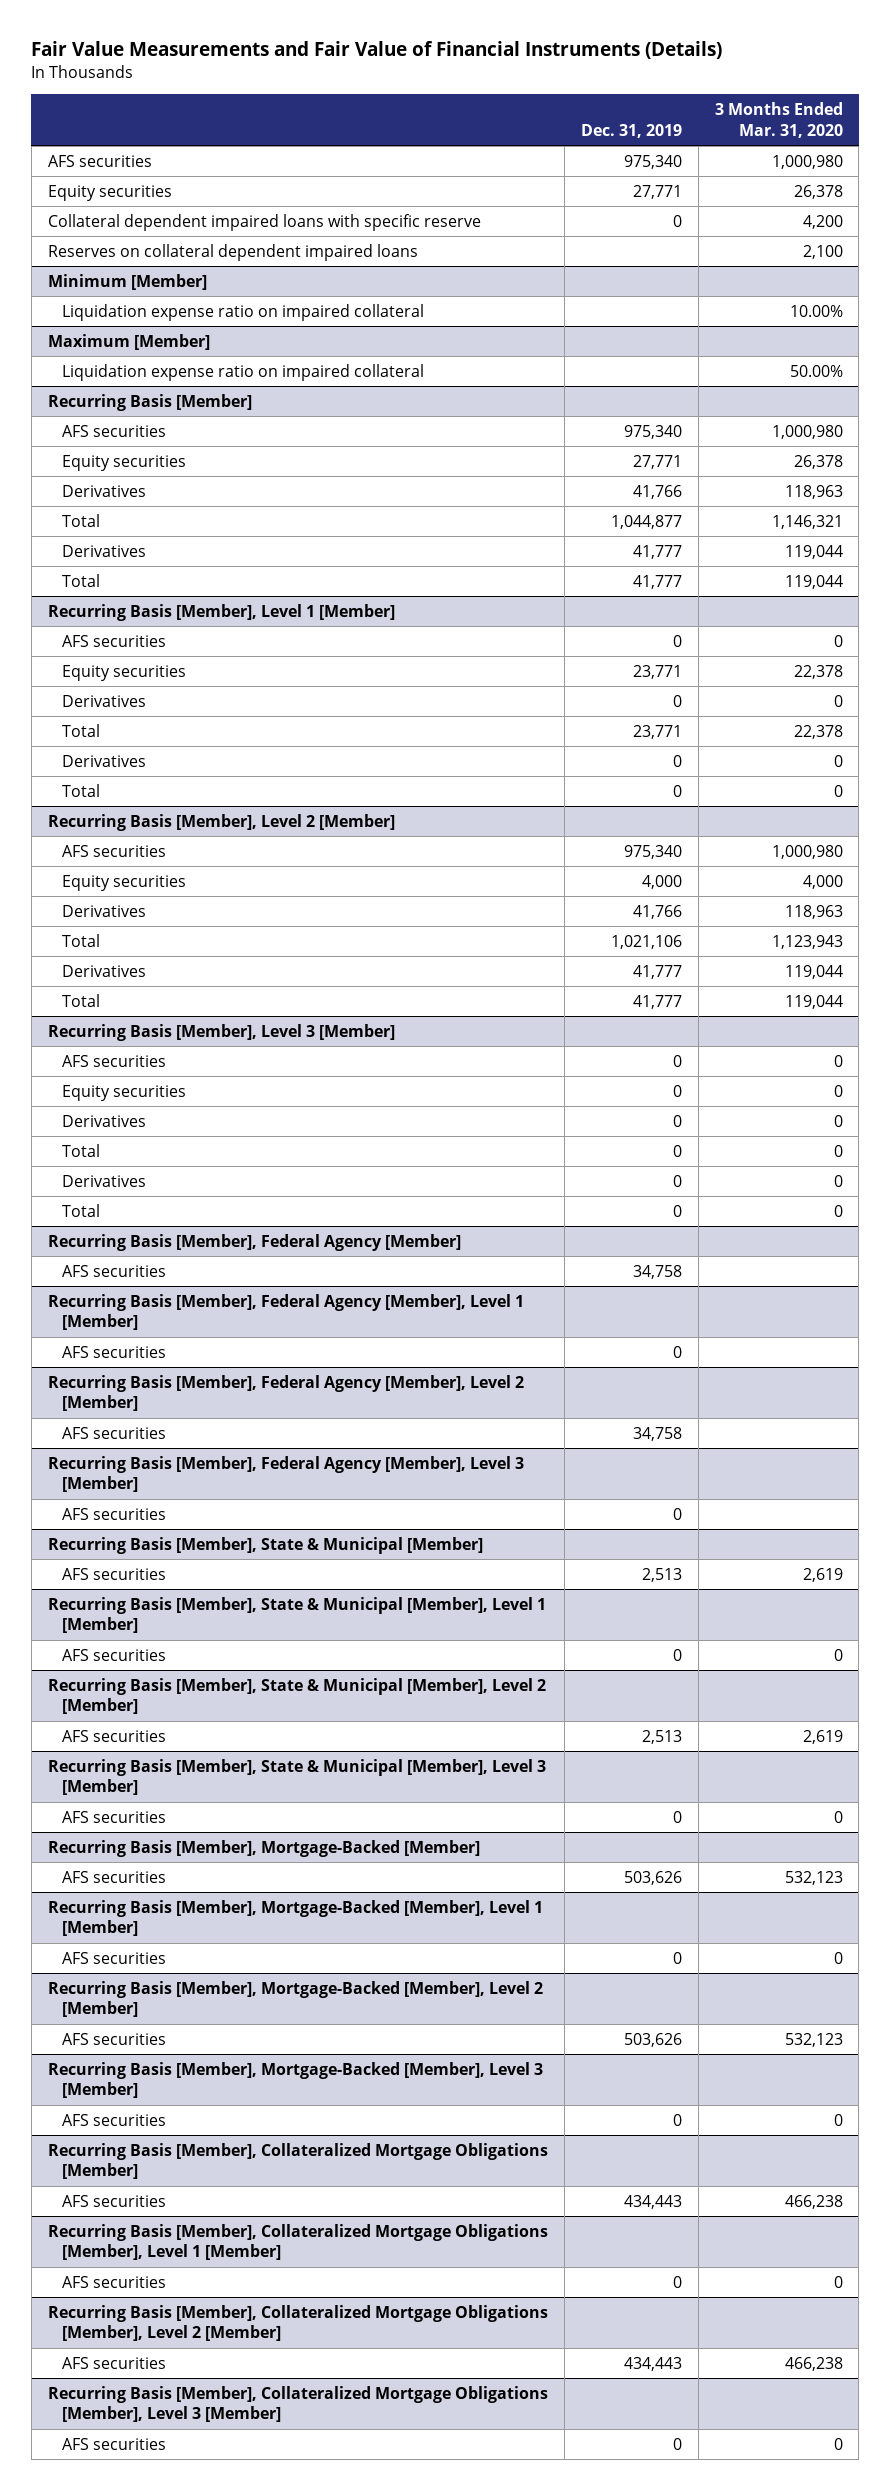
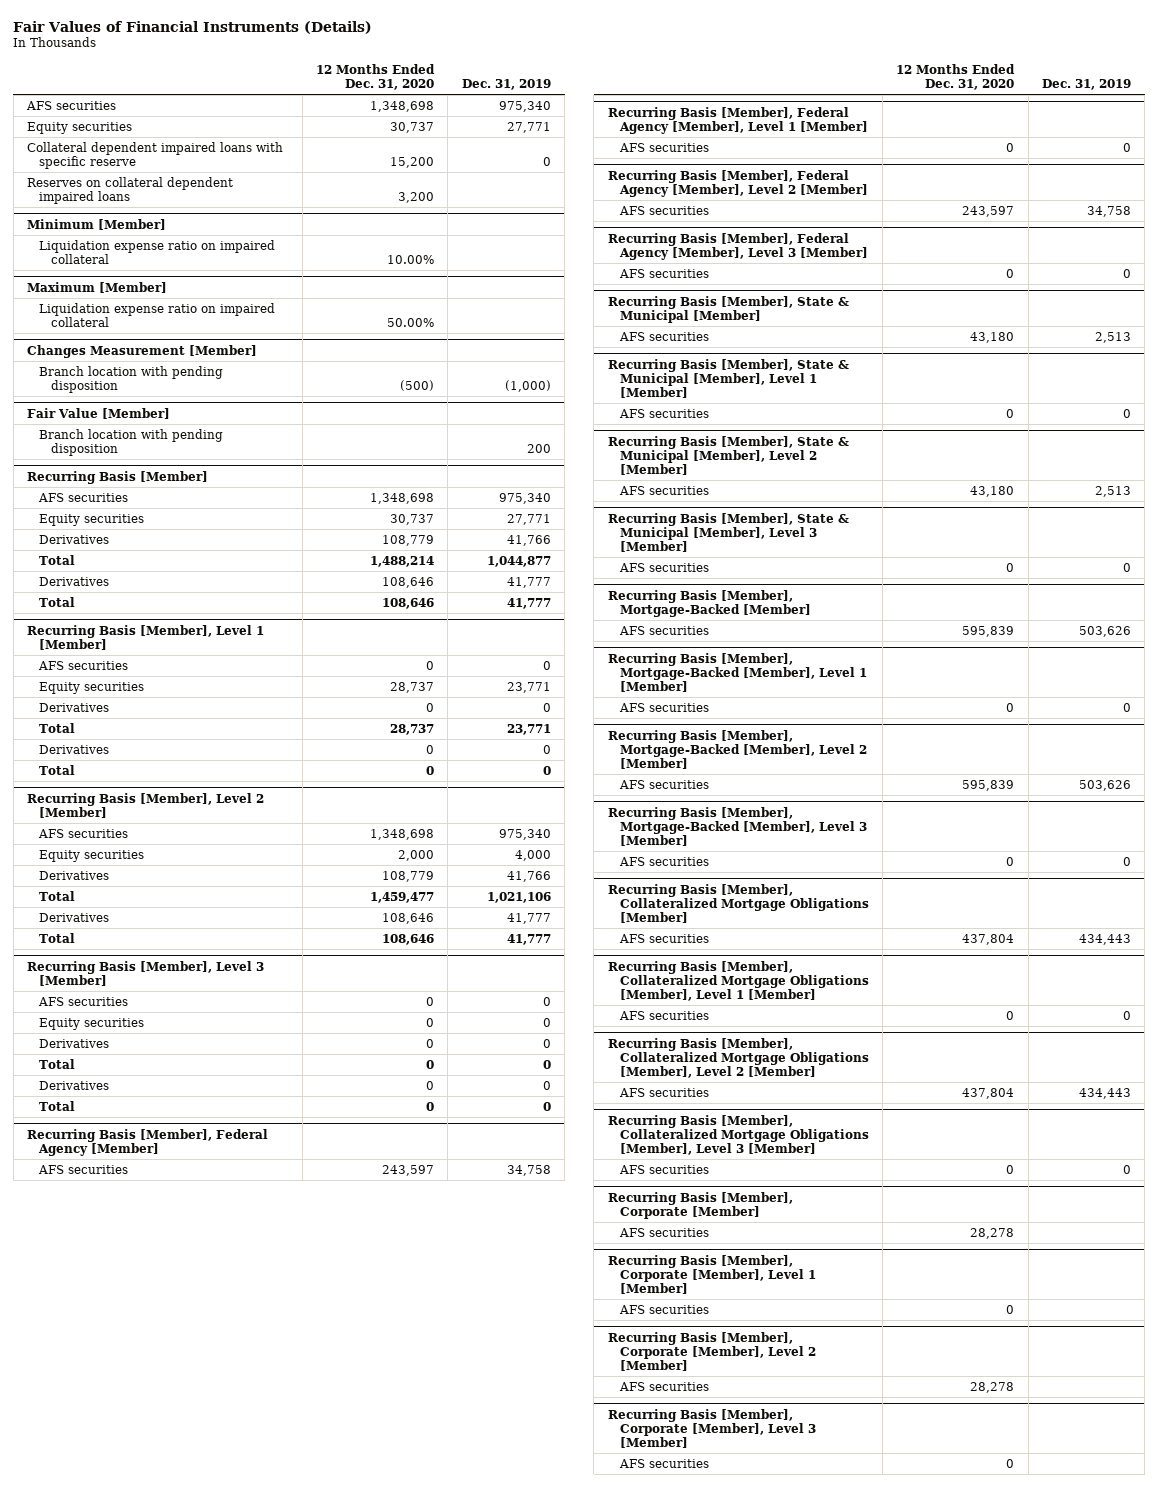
- Fair Value Measurements and Fair Value of Financial Instruments (Details)
+ Fair Values of Financial Instruments (Details)
- | Dec. 31, 2019 | 3 Months Ended Mar. 31, 2020
+ | 12 Months Ended Dec. 31, 2020 | Dec. 31, 2019
+ Changes Measurement [Member]
+ Branch location with pending disposition | (500) | (1,000)
+ Fair Value [Member]
+ Branch location with pending disposition | | 200
+ Recurring Basis [Member], Corporate [Member]
+ AFS securities | 28,278 |
+ Recurring Basis [Member], Corporate [Member], Level 1 [Member]
+ AFS securities | 0 |
+ Recurring Basis [Member], Corporate [Member], Level 2 [Member]
+ AFS securities | 28,278 |
+ Recurring Basis [Member], Corporate [Member], Level 3 [Member]
+ AFS securities | 0 |

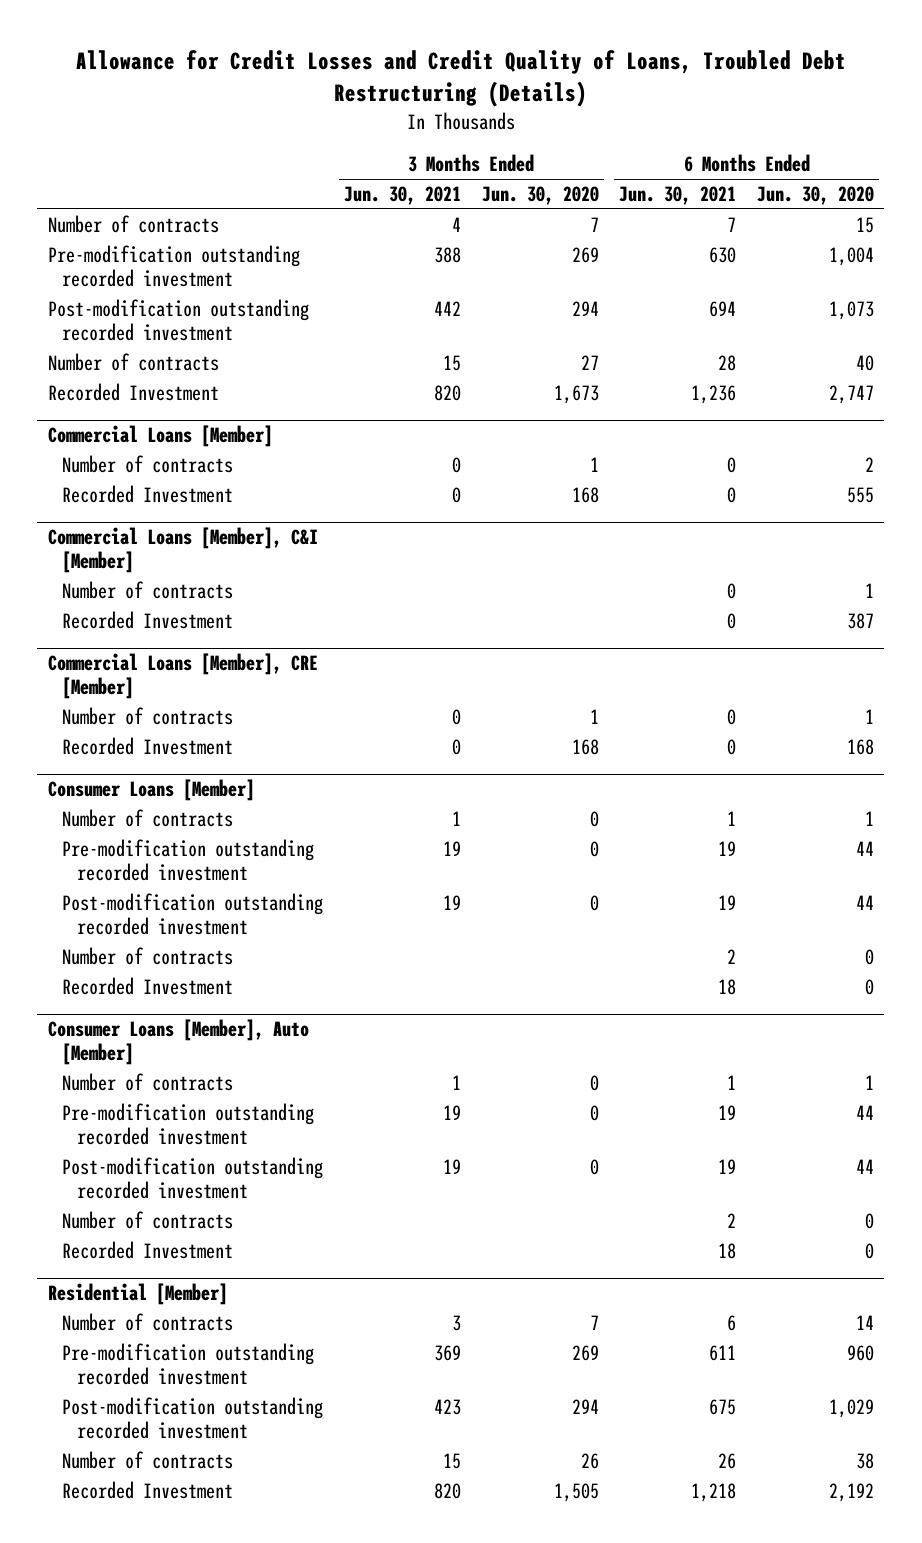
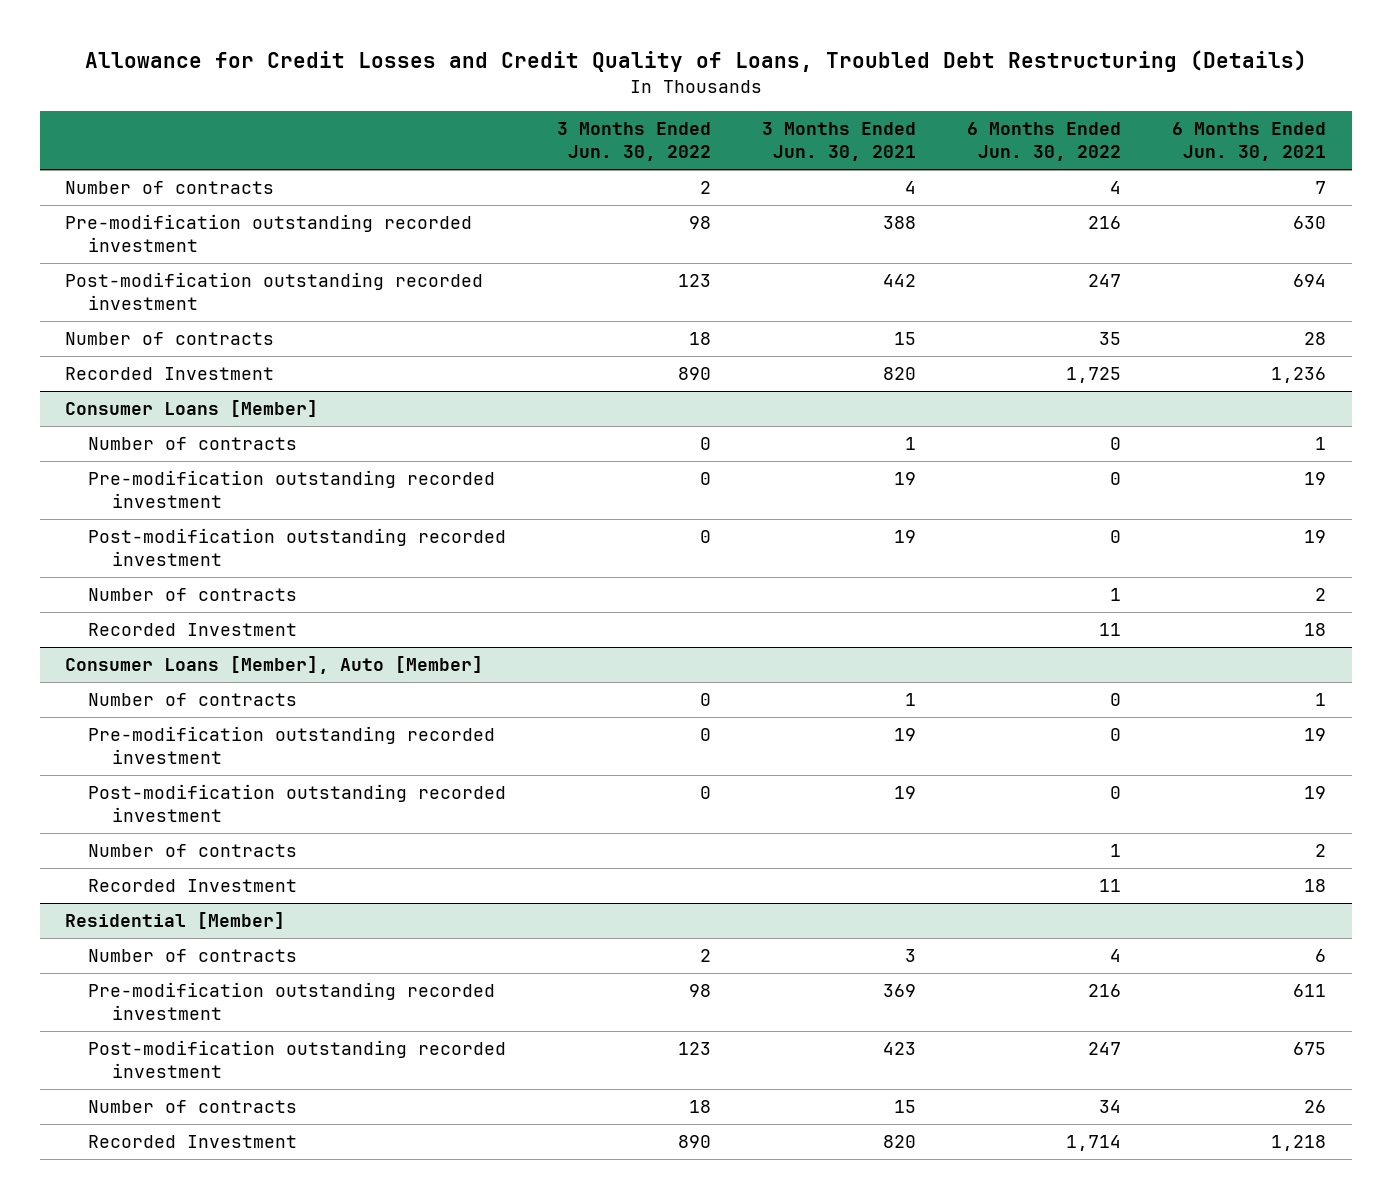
- | 3 Months Ended Jun. 30, 2021 | 3 Months Ended Jun. 30, 2020 | 6 Months Ended Jun. 30, 2021 | 6 Months Ended Jun. 30, 2020
+ | 3 Months Ended Jun. 30, 2022 | 3 Months Ended Jun. 30, 2021 | 6 Months Ended Jun. 30, 2022 | 6 Months Ended Jun. 30, 2021
- Commercial Loans [Member]
- Number of contracts | 0 | 1 | 0 | 2
- Recorded Investment | 0 | 168 | 0 | 555
- Commercial Loans [Member], C&I [Member]
- Number of contracts | | | 0 | 1
- Recorded Investment | | | 0 | 387
- Commercial Loans [Member], CRE [Member]
- Number of contracts | 0 | 1 | 0 | 1
- Recorded Investment | 0 | 168 | 0 | 168

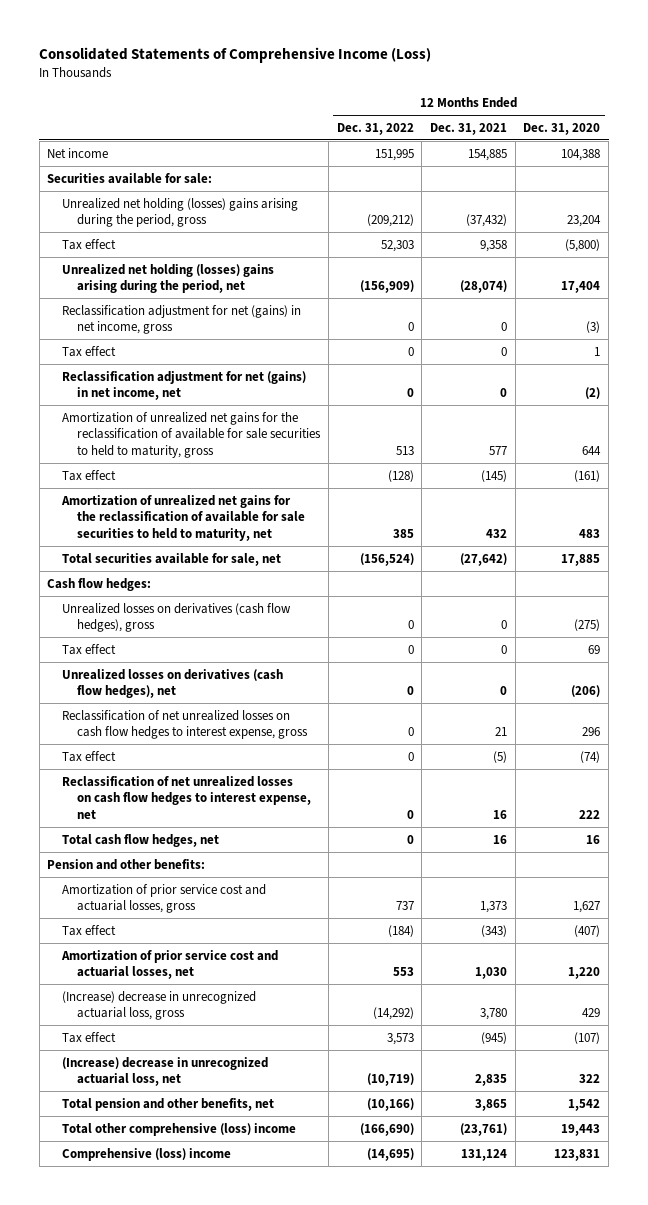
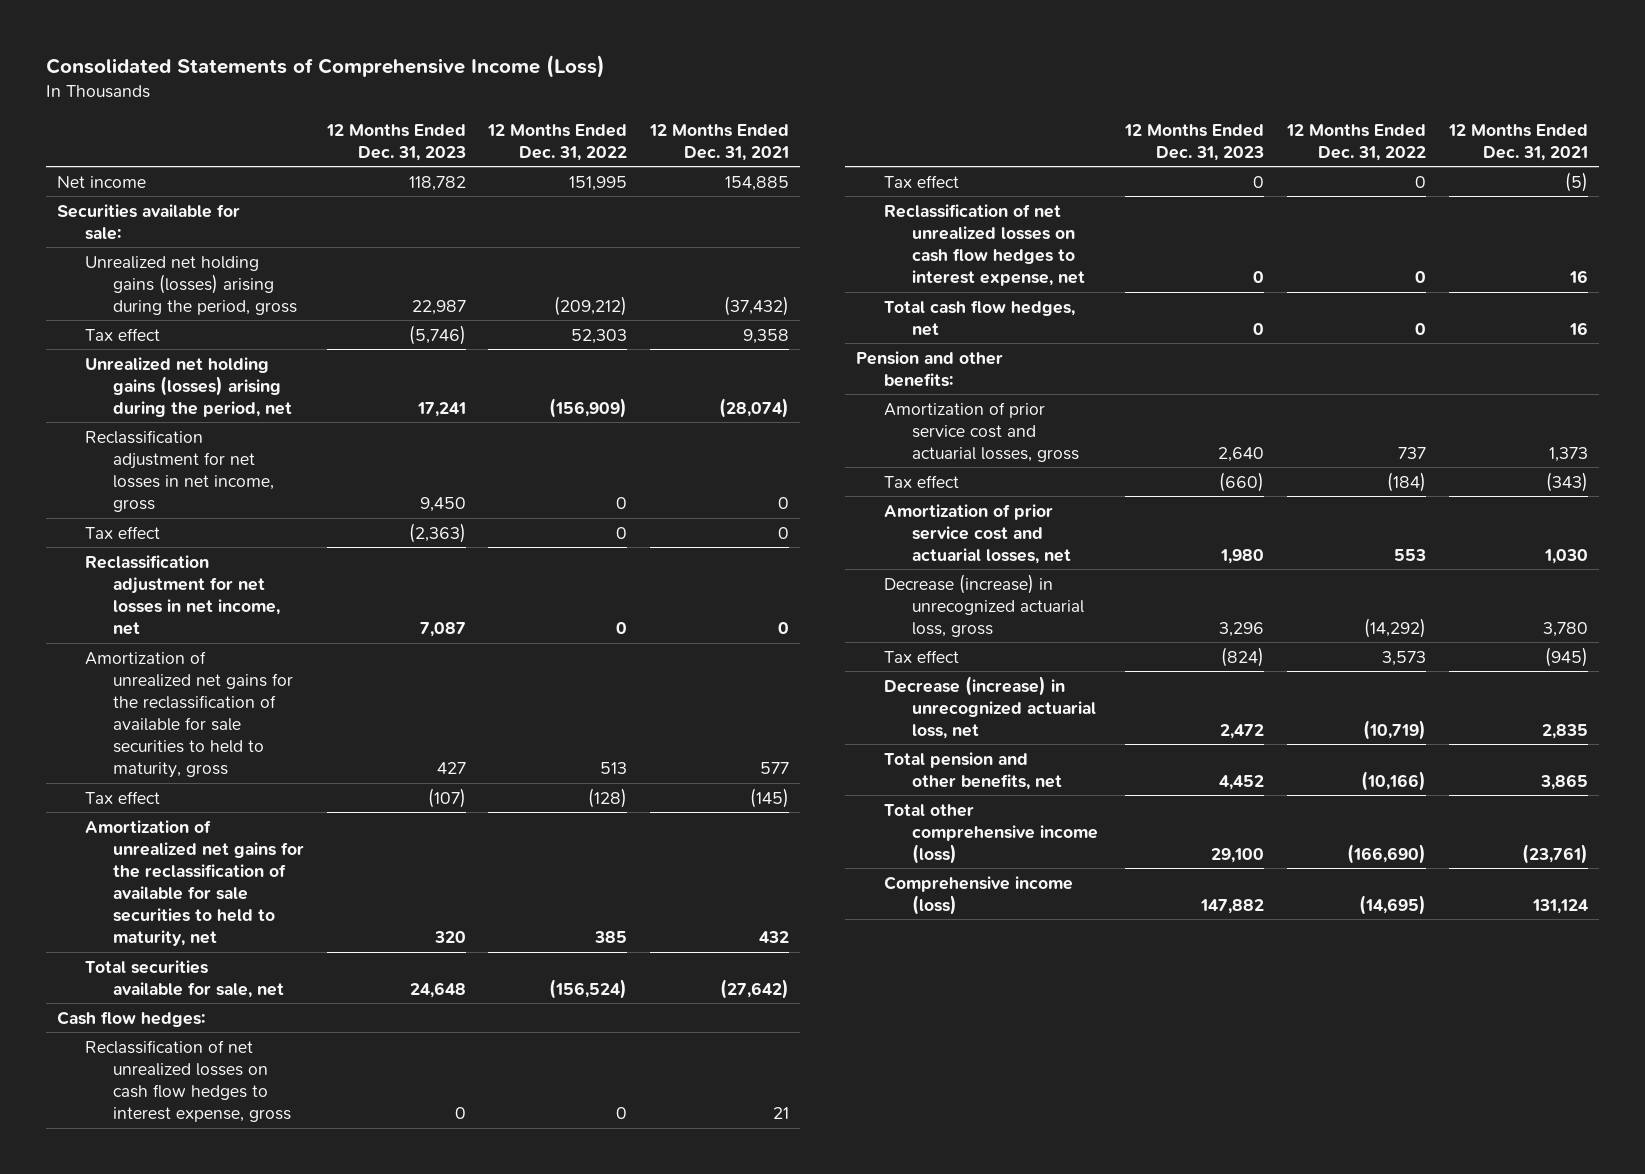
- | 12 Months Ended Dec. 31, 2022 | 12 Months Ended Dec. 31, 2021 | 12 Months Ended Dec. 31, 2020
+ | 12 Months Ended Dec. 31, 2023 | 12 Months Ended Dec. 31, 2022 | 12 Months Ended Dec. 31, 2021
- Unrealized net holding (losses) gains arising during the period, gross | (209,212) | (37,432) | 23,204
+ Unrealized net holding gains (losses) arising during the period, gross | 22,987 | (209,212) | (37,432)
- Unrealized net holding (losses) gains arising during the period, net | (156,909) | (28,074) | 17,404
- Reclassification adjustment for net (gains) in net income, gross | 0 | 0 | (3)
+ Unrealized net holding gains (losses) arising during the period, net | 17,241 | (156,909) | (28,074)
+ Reclassification adjustment for net losses in net income, gross | 9,450 | 0 | 0
- Reclassification adjustment for net (gains) in net income, net | 0 | 0 | (2)
+ Reclassification adjustment for net losses in net income, net | 7,087 | 0 | 0
- Unrealized losses on derivatives (cash flow hedges), gross | 0 | 0 | (275)
- Tax effect | 0 | 0 | 69
- Unrealized losses on derivatives (cash flow hedges), net | 0 | 0 | (206)
- (Increase) decrease in unrecognized actuarial loss, gross | (14,292) | 3,780 | 429
+ Decrease (increase) in unrecognized actuarial loss, gross | 3,296 | (14,292) | 3,780
- (Increase) decrease in unrecognized actuarial loss, net | (10,719) | 2,835 | 322
+ Decrease (increase) in unrecognized actuarial loss, net | 2,472 | (10,719) | 2,835
- Total other comprehensive (loss) income | (166,690) | (23,761) | 19,443
- Comprehensive (loss) income | (14,695) | 131,124 | 123,831
+ Total other comprehensive income (loss) | 29,100 | (166,690) | (23,761)
+ Comprehensive income (loss) | 147,882 | (14,695) | 131,124

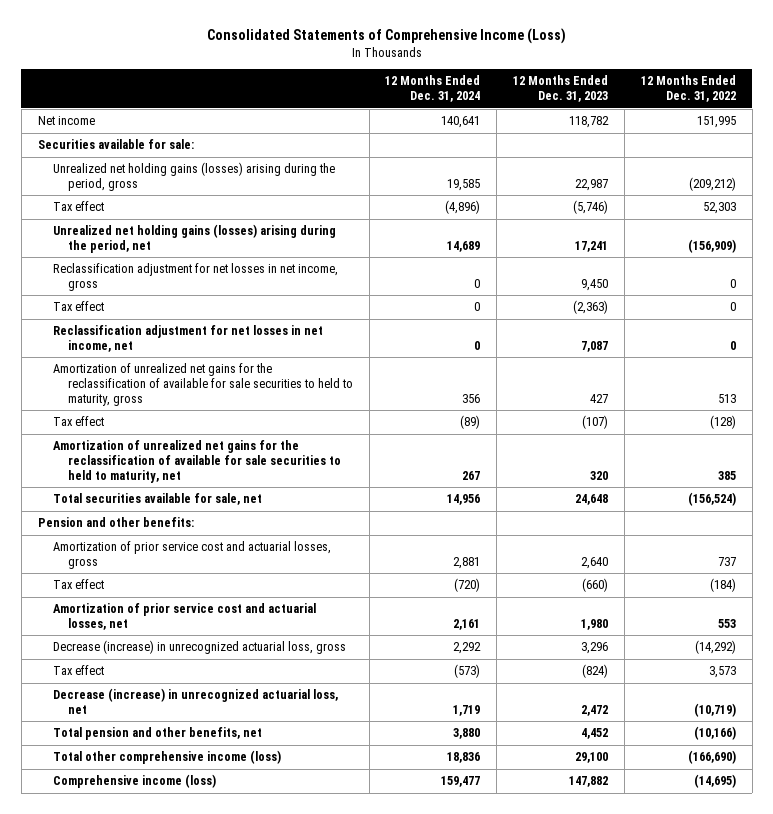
- | 12 Months Ended Dec. 31, 2023 | 12 Months Ended Dec. 31, 2022 | 12 Months Ended Dec. 31, 2021
+ | 12 Months Ended Dec. 31, 2024 | 12 Months Ended Dec. 31, 2023 | 12 Months Ended Dec. 31, 2022
- Cash flow hedges:
- Reclassification of net unrealized losses on cash flow hedges to interest expense, gross | 0 | 0 | 21
- Tax effect | 0 | 0 | (5)
- Reclassification of net unrealized losses on cash flow hedges to interest expense, net | 0 | 0 | 16
- Total cash flow hedges, net | 0 | 0 | 16

